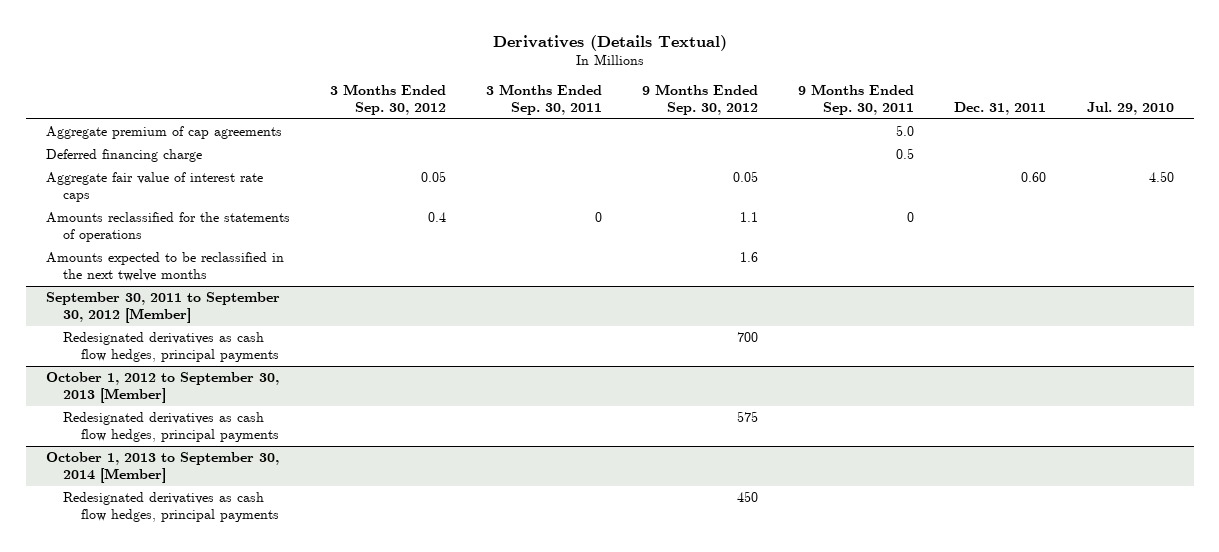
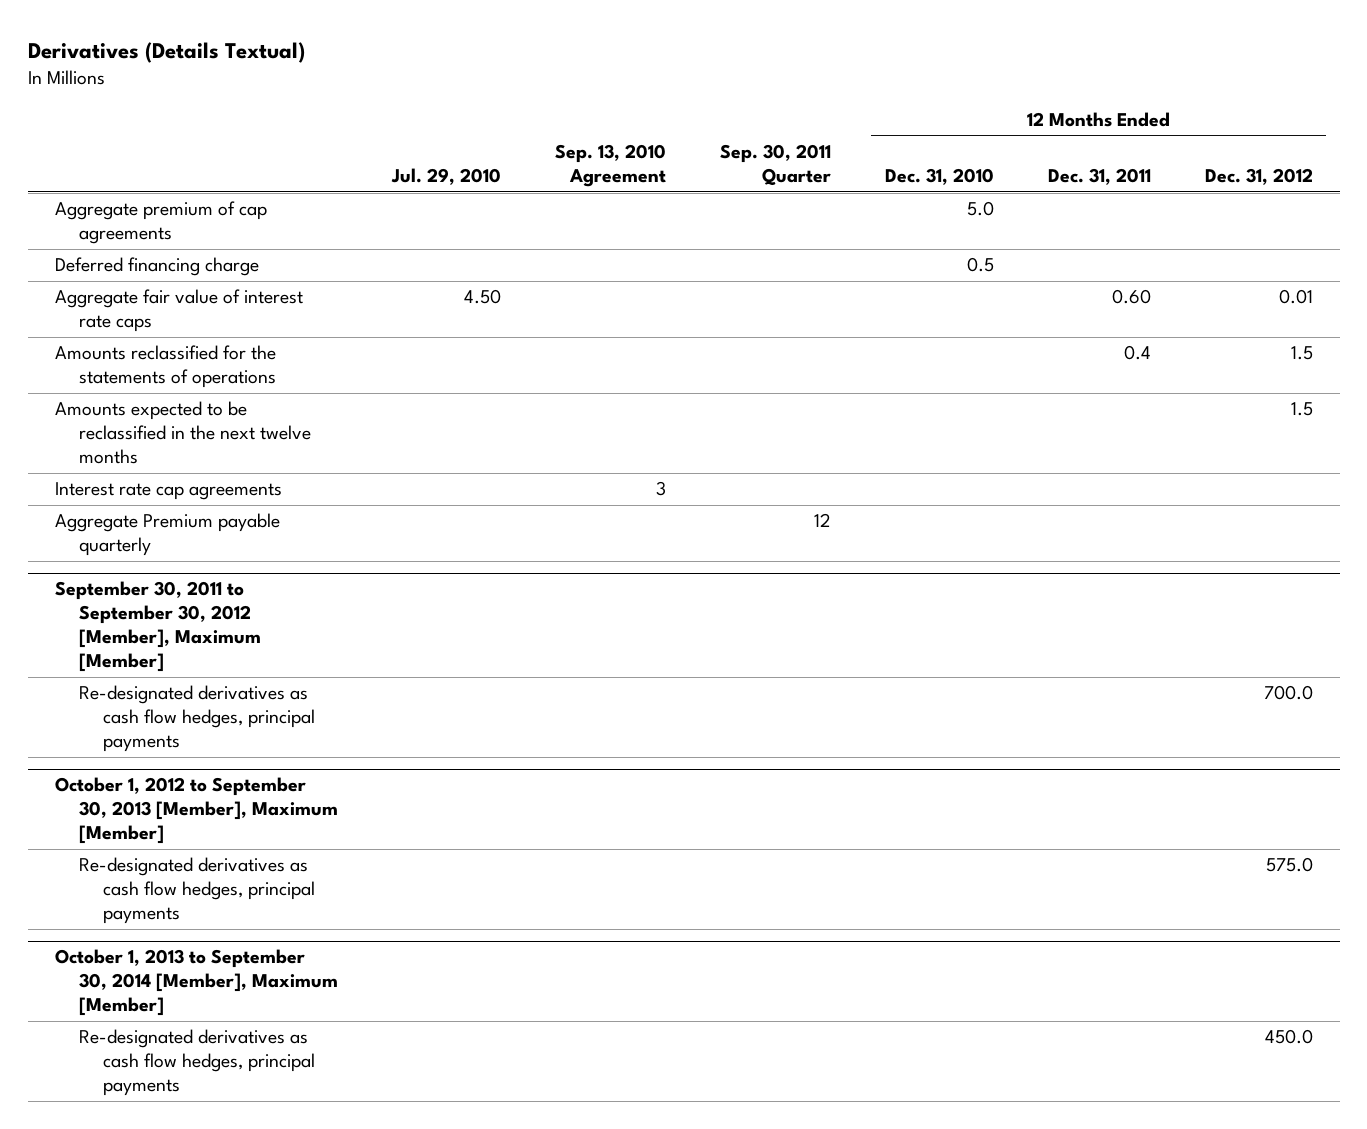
- | 3 Months Ended Sep. 30, 2012 | 3 Months Ended Sep. 30, 2011 | 9 Months Ended Sep. 30, 2012 | 9 Months Ended Sep. 30, 2011 | Dec. 31, 2011 | Jul. 29, 2010
+ | Jul. 29, 2010 | Sep. 13, 2010 Agreement | Sep. 30, 2011 Quarter | 12 Months Ended Dec. 31, 2010 | 12 Months Ended Dec. 31, 2011 | 12 Months Ended Dec. 31, 2012
- September 30, 2011 to September 30, 2012 [Member]
- Redesignated derivatives as cash flow hedges, principal payments | | | 700 | | |
- October 1, 2012 to September 30, 2013 [Member]
- Redesignated derivatives as cash flow hedges, principal payments | | | 575 | | |
- October 1, 2013 to September 30, 2014 [Member]
- Redesignated derivatives as cash flow hedges, principal payments | | | 450 | | |
+ Interest rate cap agreements | | 3 | | | |
+ Aggregate Premium payable quarterly | | | 12 | | |
+ September 30, 2011 to September 30, 2012 [Member], Maximum [Member]
+ Re-designated derivatives as cash flow hedges, principal payments | | | | | | 700.0
+ October 1, 2012 to September 30, 2013 [Member], Maximum [Member]
+ Re-designated derivatives as cash flow hedges, principal payments | | | | | | 575.0
+ October 1, 2013 to September 30, 2014 [Member], Maximum [Member]
+ Re-designated derivatives as cash flow hedges, principal payments | | | | | | 450.0

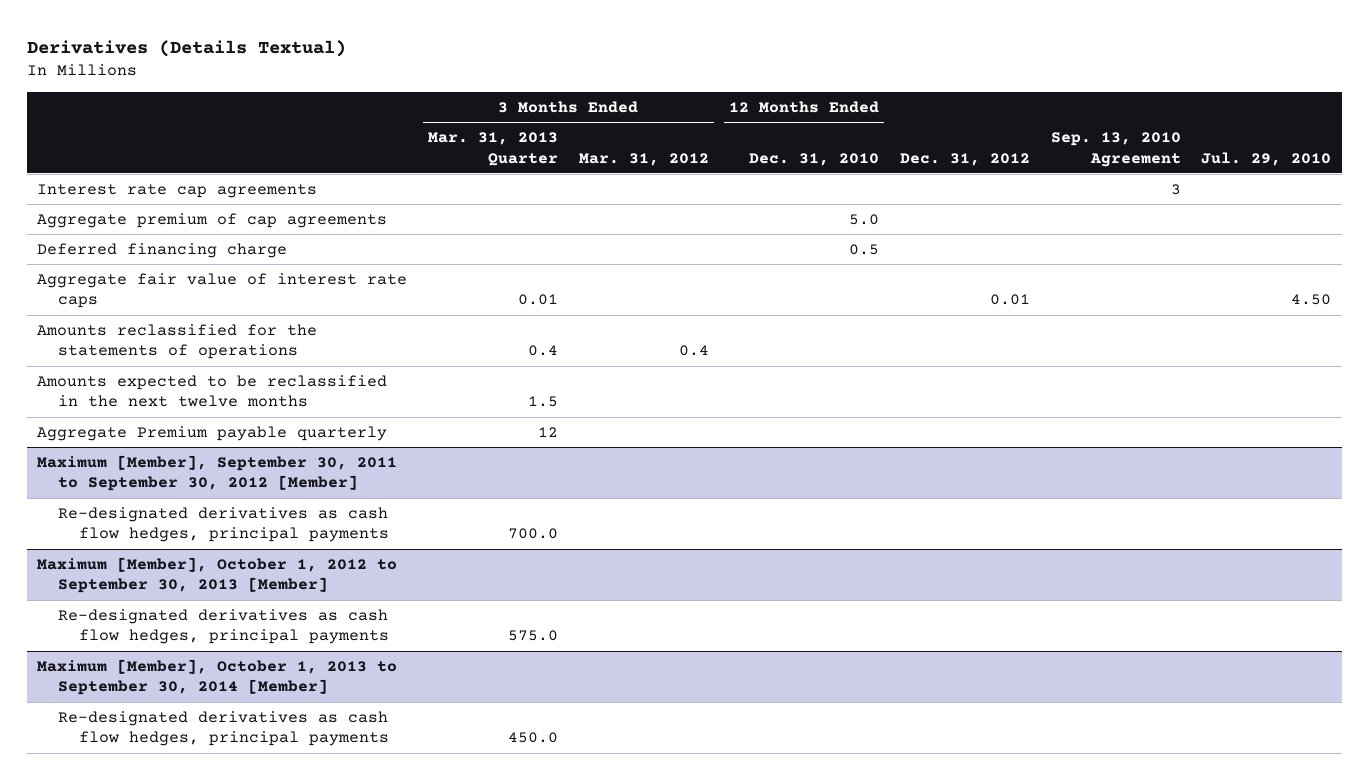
- | Jul. 29, 2010 | Sep. 13, 2010 Agreement | Sep. 30, 2011 Quarter | 12 Months Ended Dec. 31, 2010 | 12 Months Ended Dec. 31, 2011 | 12 Months Ended Dec. 31, 2012
+ | 3 Months Ended Mar. 31, 2013 Quarter | 3 Months Ended Mar. 31, 2012 | 12 Months Ended Dec. 31, 2010 | Dec. 31, 2012 | Sep. 13, 2010 Agreement | Jul. 29, 2010
moved up: Interest rate cap agreements | | | | | 3 |
- September 30, 2011 to September 30, 2012 [Member], Maximum [Member]
+ Maximum [Member], September 30, 2011 to September 30, 2012 [Member]
- October 1, 2012 to September 30, 2013 [Member], Maximum [Member]
+ Maximum [Member], October 1, 2012 to September 30, 2013 [Member]
- October 1, 2013 to September 30, 2014 [Member], Maximum [Member]
+ Maximum [Member], October 1, 2013 to September 30, 2014 [Member]

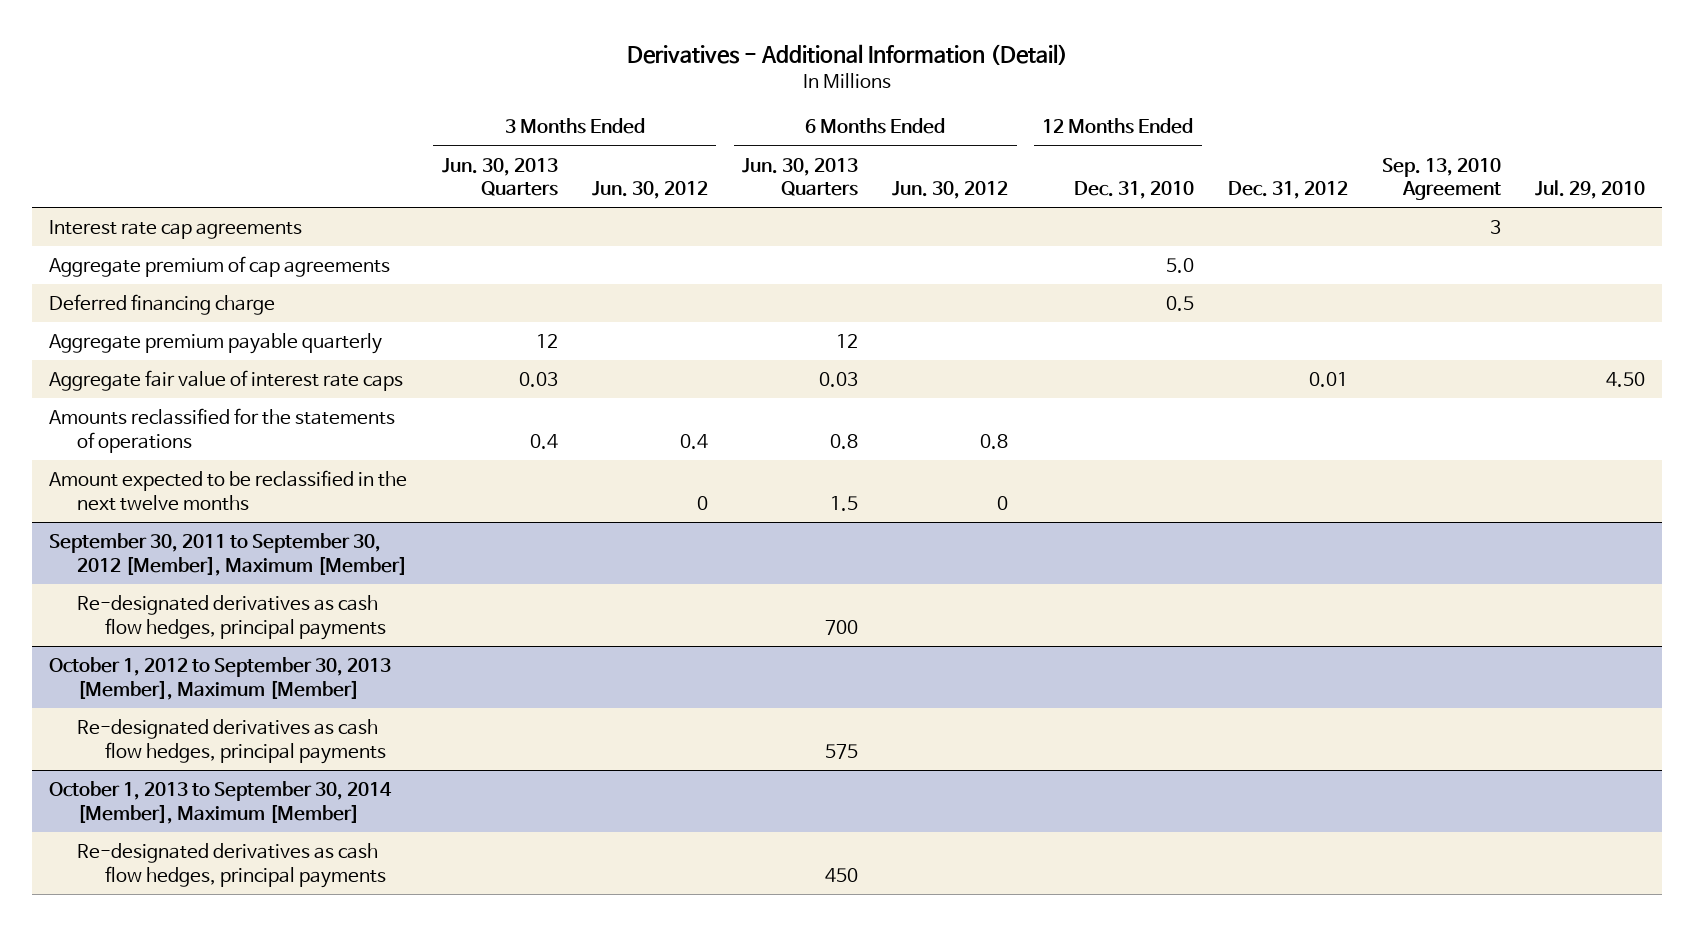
- Derivatives (Details Textual)
+ Derivatives - Additional Information (Detail)
- | 3 Months Ended Mar. 31, 2013 Quarter | 3 Months Ended Mar. 31, 2012 | 12 Months Ended Dec. 31, 2010 | Dec. 31, 2012 | Sep. 13, 2010 Agreement | Jul. 29, 2010
+ | 3 Months Ended Jun. 30, 2013 Quarters | 3 Months Ended Jun. 30, 2012 | 6 Months Ended Jun. 30, 2013 Quarters | 6 Months Ended Jun. 30, 2012 | 12 Months Ended Dec. 31, 2010 | Dec. 31, 2012 | Sep. 13, 2010 Agreement | Jul. 29, 2010
+ Aggregate premium payable quarterly | 12 | | 12 | | | | |
- Amounts expected to be reclassified in the next twelve months | 1.5 | | | | |
- Aggregate Premium payable quarterly | 12 | | | | |
- Maximum [Member], September 30, 2011 to September 30, 2012 [Member]
+ Amount expected to be reclassified in the next twelve months | | 0 | 1.5 | 0 | | | |
+ September 30, 2011 to September 30, 2012 [Member], Maximum [Member]
- Maximum [Member], October 1, 2012 to September 30, 2013 [Member]
+ October 1, 2012 to September 30, 2013 [Member], Maximum [Member]
- Maximum [Member], October 1, 2013 to September 30, 2014 [Member]
+ October 1, 2013 to September 30, 2014 [Member], Maximum [Member]

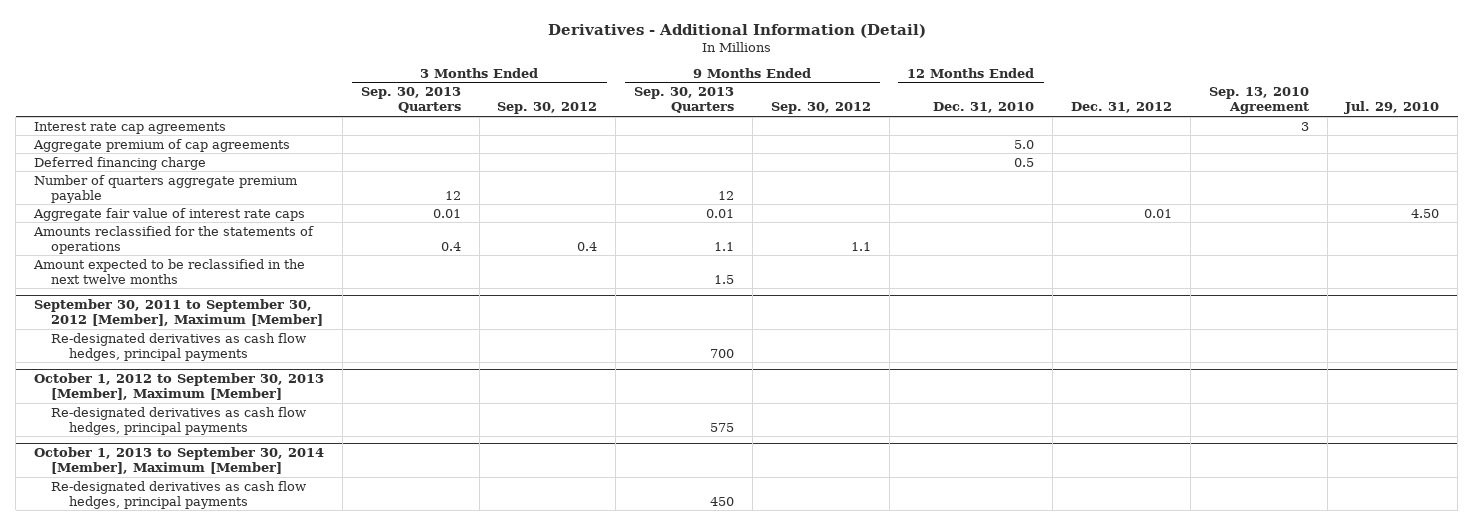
- | 3 Months Ended Jun. 30, 2013 Quarters | 3 Months Ended Jun. 30, 2012 | 6 Months Ended Jun. 30, 2013 Quarters | 6 Months Ended Jun. 30, 2012 | 12 Months Ended Dec. 31, 2010 | Dec. 31, 2012 | Sep. 13, 2010 Agreement | Jul. 29, 2010
+ | 3 Months Ended Sep. 30, 2013 Quarters | 3 Months Ended Sep. 30, 2012 | 9 Months Ended Sep. 30, 2013 Quarters | 9 Months Ended Sep. 30, 2012 | 12 Months Ended Dec. 31, 2010 | Dec. 31, 2012 | Sep. 13, 2010 Agreement | Jul. 29, 2010
- Aggregate premium payable quarterly | 12 | | 12 | | | | |
+ Number of quarters aggregate premium payable | 12 | | 12 | | | | |

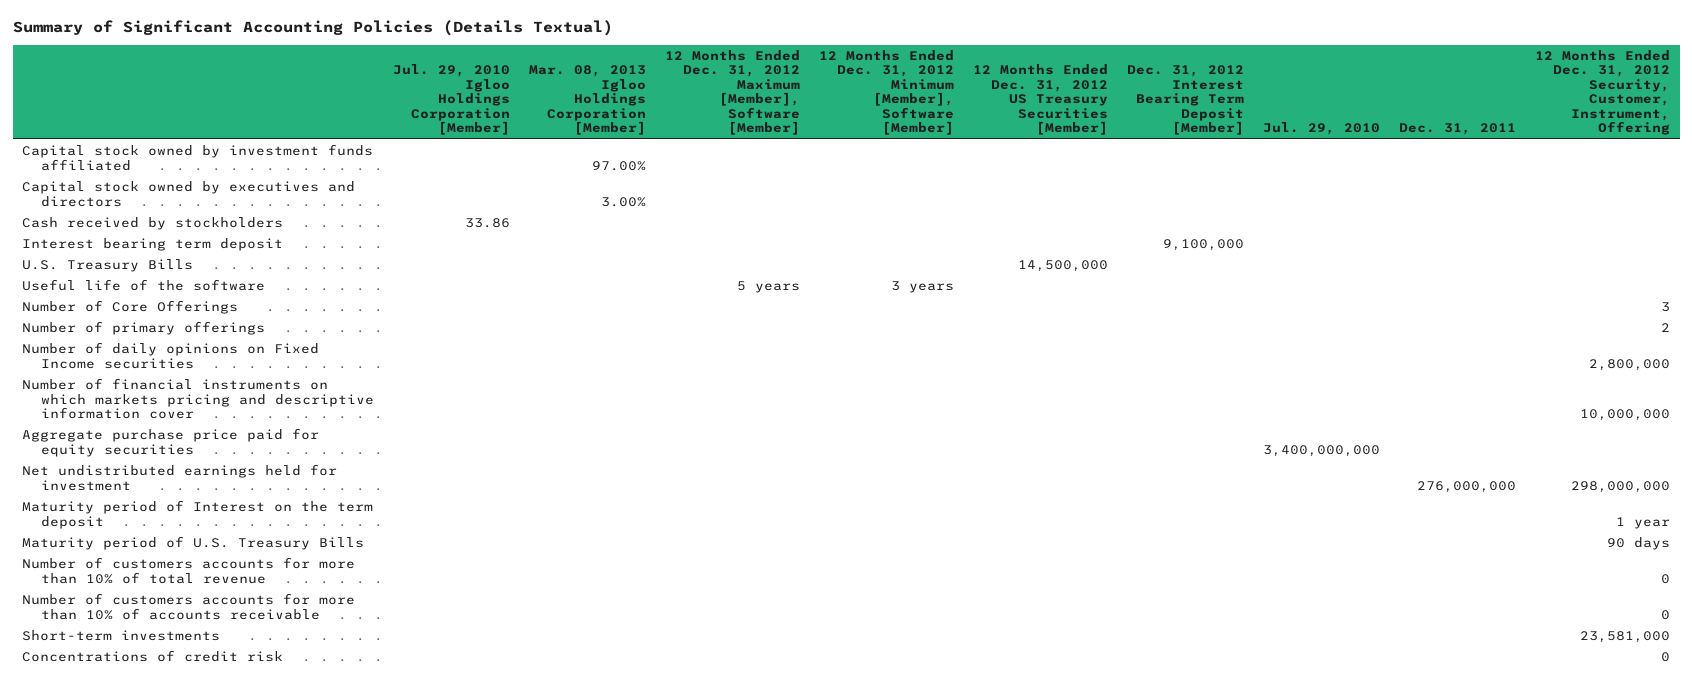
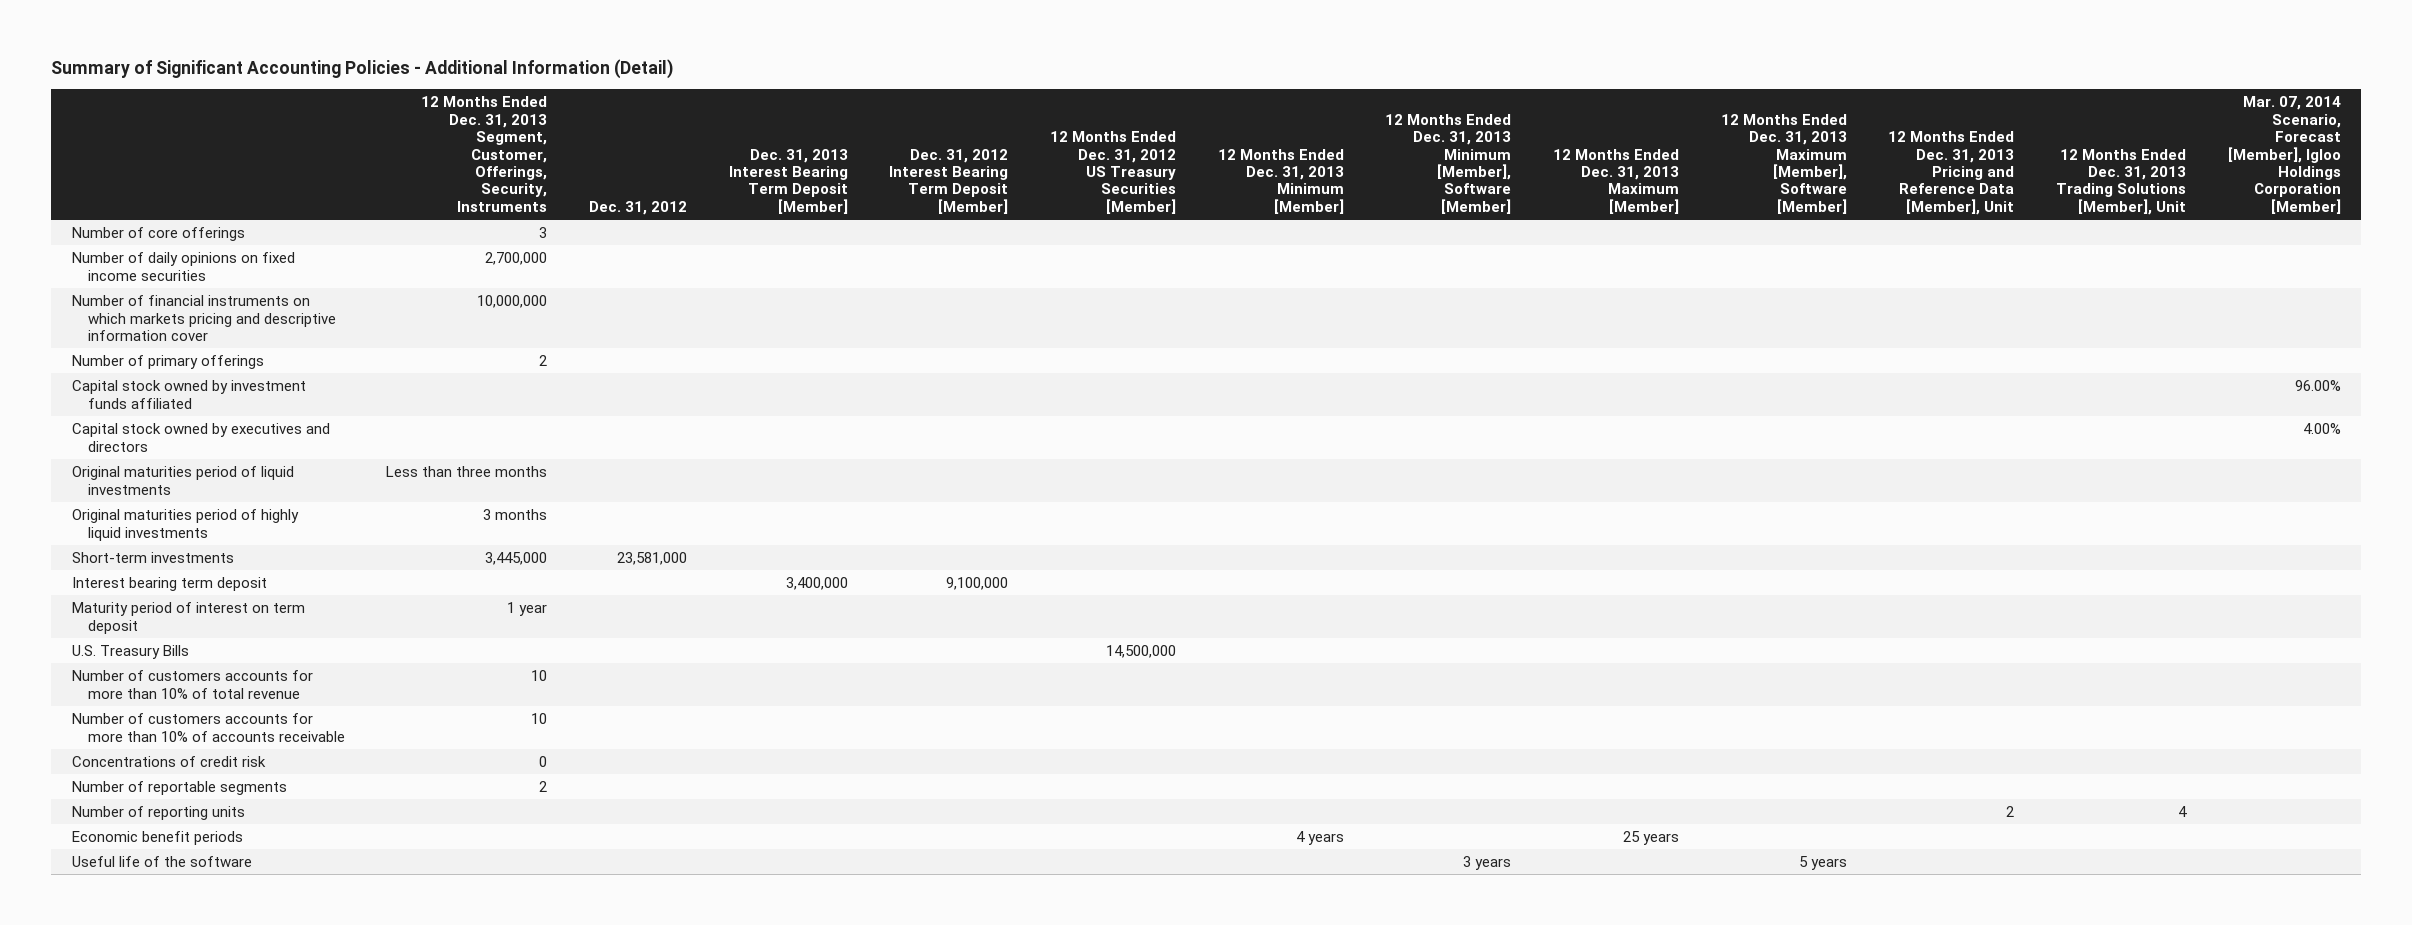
- Summary of Significant Accounting Policies (Details Textual)
+ Summary of Significant Accounting Policies - Additional Information (Detail)
- | Jul. 29, 2010 Igloo Holdings Corporation [Member] | Mar. 08, 2013 Igloo Holdings Corporation [Member] | 12 Months Ended Dec. 31, 2012 Maximum [Member], Software [Member] | 12 Months Ended Dec. 31, 2012 Minimum [Member], Software [Member] | 12 Months Ended Dec. 31, 2012 US Treasury Securities [Member] | Dec. 31, 2012 Interest Bearing Term Deposit [Member] | Jul. 29, 2010 | Dec. 31, 2011 | 12 Months Ended Dec. 31, 2012 Security, Customer, Instrument, Offering
+ | 12 Months Ended Dec. 31, 2013 Segment, Customer, Offerings, Security, Instruments | Dec. 31, 2012 | Dec. 31, 2013 Interest Bearing Term Deposit [Member] | Dec. 31, 2012 Interest Bearing Term Deposit [Member] | 12 Months Ended Dec. 31, 2012 US Treasury Securities [Member] | 12 Months Ended Dec. 31, 2013 Minimum [Member] | 12 Months Ended Dec. 31, 2013 Minimum [Member], Software [Member] | 12 Months Ended Dec. 31, 2013 Maximum [Member] | 12 Months Ended Dec. 31, 2013 Maximum [Member], Software [Member] | 12 Months Ended Dec. 31, 2013 Pricing and Reference Data [Member], Unit | 12 Months Ended Dec. 31, 2013 Trading Solutions [Member], Unit | Mar. 07, 2014 Scenario, Forecast [Member], Igloo Holdings Corporation [Member]
+ Number of core offerings | 3 | | | | | | | | | | |
+ Number of daily opinions on fixed income securities | 2,700,000 | | | | | | | | | | |
moved up: Number of financial instruments on which markets pricing and descriptive information cover | 10,000,000 | | | | | | | | | | |
moved up: Number of primary offerings | 2 | | | | | | | | | | |
- Cash received by stockholders | 33.86 | | | | | | | |
+ Original maturities period of liquid investments | Less than three months | | | | | | | | | | |
+ Original maturities period of highly liquid investments | 3 months | | | | | | | | | | |
moved up: Short-term investments | 3,445,000 | 23,581,000 | | | | | | | | | |
+ Maturity period of interest on term deposit | 1 year | | | | | | | | | | |
- Number of Core Offerings | | | | | | | | | 3
- Number of daily opinions on Fixed Income securities | | | | | | | | | 2,800,000
- Aggregate purchase price paid for equity securities | | | | | | | 3,400,000,000 | |
- Net undistributed earnings held for investment | | | | | | | | 276,000,000 | 298,000,000
- Maturity period of Interest on the term deposit | | | | | | | | | 1 year
- Maturity period of U.S. Treasury Bills | | | | | | | | | 90 days
+ Number of reportable segments | 2 | | | | | | | | | | |
+ Number of reporting units | | | | | | | | | | 2 | 4 |
+ Economic benefit periods | | | | | | 4 years | | 25 years | | | |
moved down: Useful life of the software | | | | | | | 3 years | | 5 years | | |

